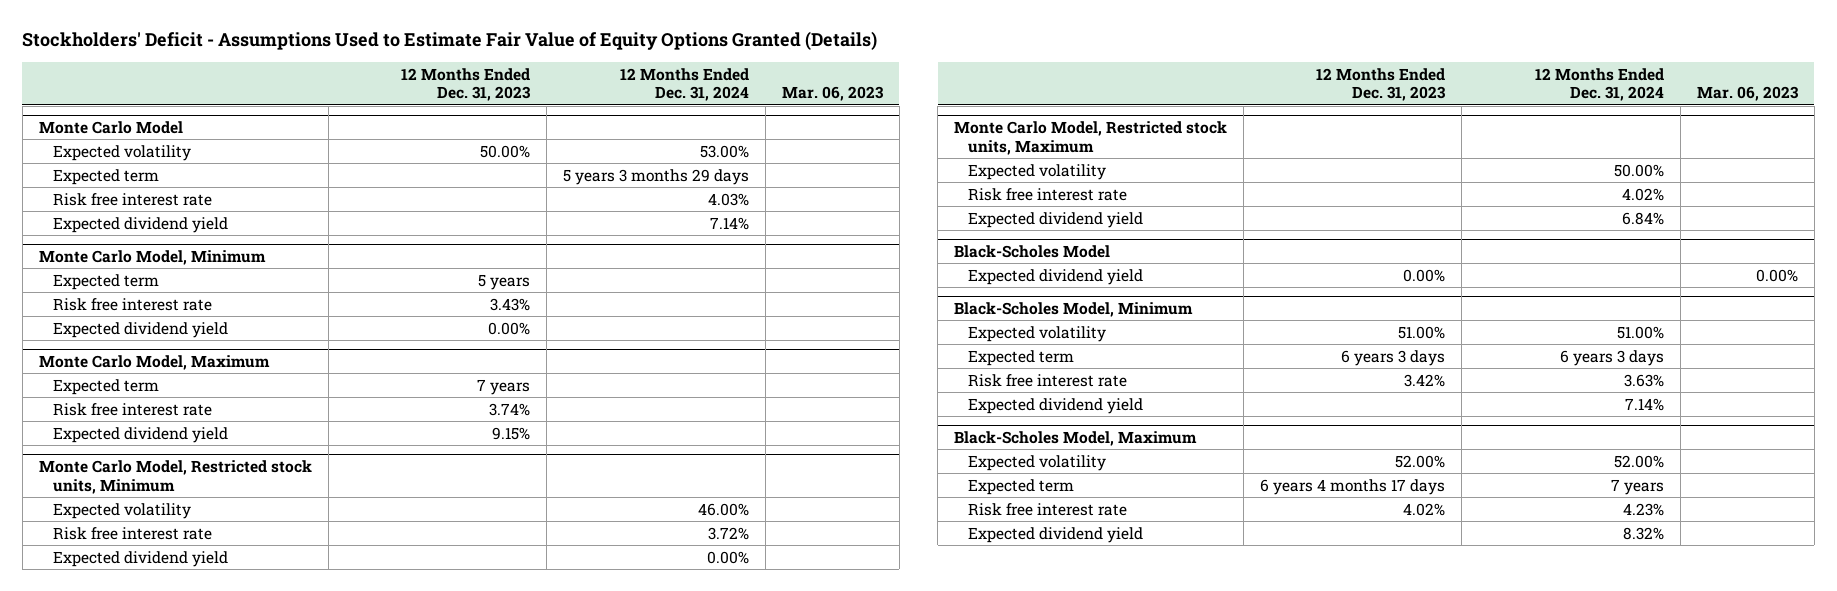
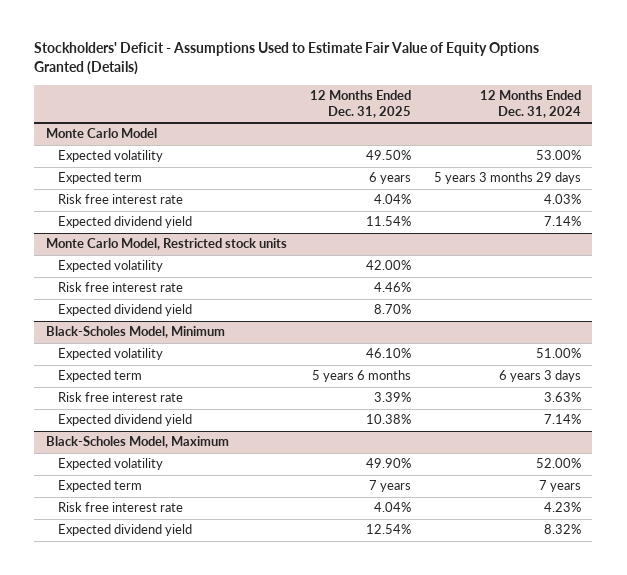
- | 12 Months Ended Dec. 31, 2023 | 12 Months Ended Dec. 31, 2024 | Mar. 06, 2023
+ | 12 Months Ended Dec. 31, 2025 | 12 Months Ended Dec. 31, 2024
- Monte Carlo Model, Minimum
- Expected term | 5 years | |
- Risk free interest rate | 3.43% | |
- Expected dividend yield | 0.00% | |
- Monte Carlo Model, Maximum
- Expected term | 7 years | |
+ Monte Carlo Model, Restricted stock units
+ Expected volatility | 42.00% |
- Monte Carlo Model, Restricted stock units, Minimum
- Expected volatility | | 46.00% |
- Risk free interest rate | | 3.72% |
- Expected dividend yield | | 0.00% |
- Monte Carlo Model, Restricted stock units, Maximum
- Expected volatility | | 50.00% |
- Risk free interest rate | | 4.02% |
- Expected dividend yield | | 6.84% |
- Black-Scholes Model
- Expected dividend yield | 0.00% | | 0.00%

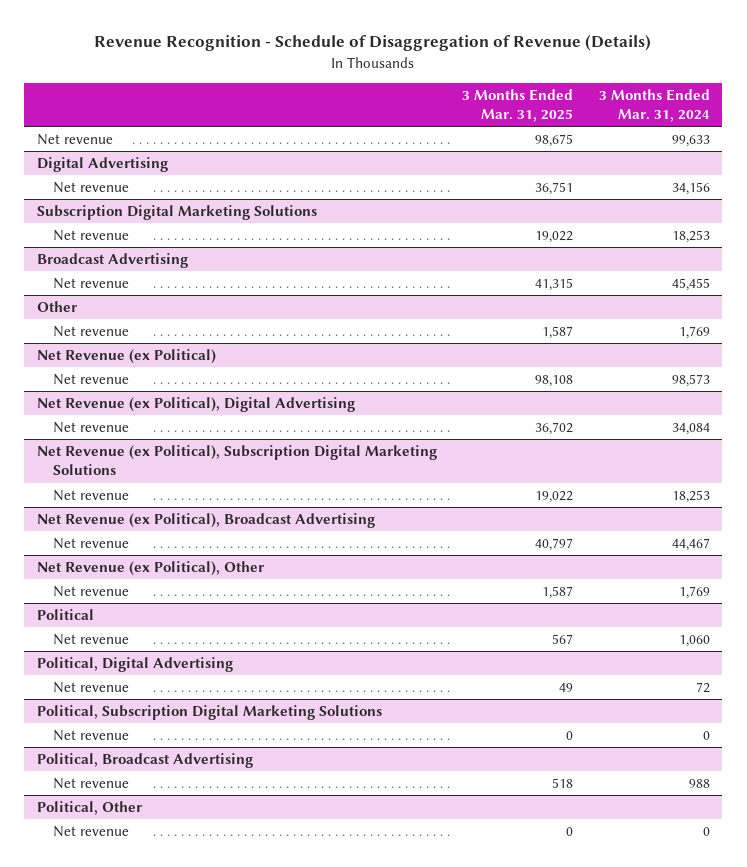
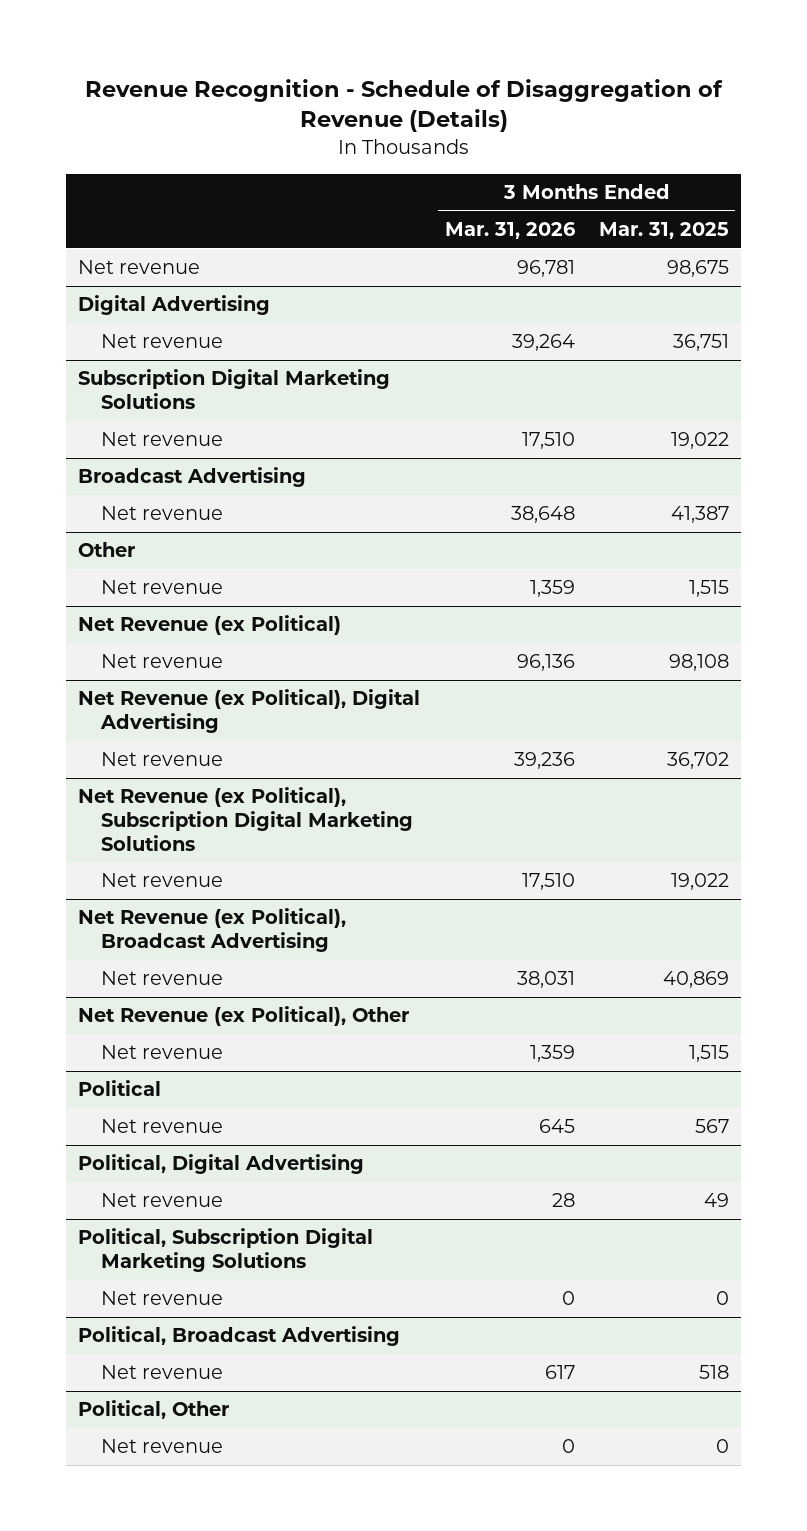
- | 3 Months Ended Mar. 31, 2025 | 3 Months Ended Mar. 31, 2024
+ | 3 Months Ended Mar. 31, 2026 | 3 Months Ended Mar. 31, 2025
@ Broadcast Advertising
- Net revenue | 41,315 | 45,455
+ Net revenue | 38,648 | 41,387
@ Other
- Net revenue | 1,587 | 1,769
+ Net revenue | 1,359 | 1,515
@ Net Revenue (ex Political), Broadcast Advertising
- Net revenue | 40,797 | 44,467
+ Net revenue | 38,031 | 40,869
@ Net Revenue (ex Political), Other
- Net revenue | 1,587 | 1,769
+ Net revenue | 1,359 | 1,515

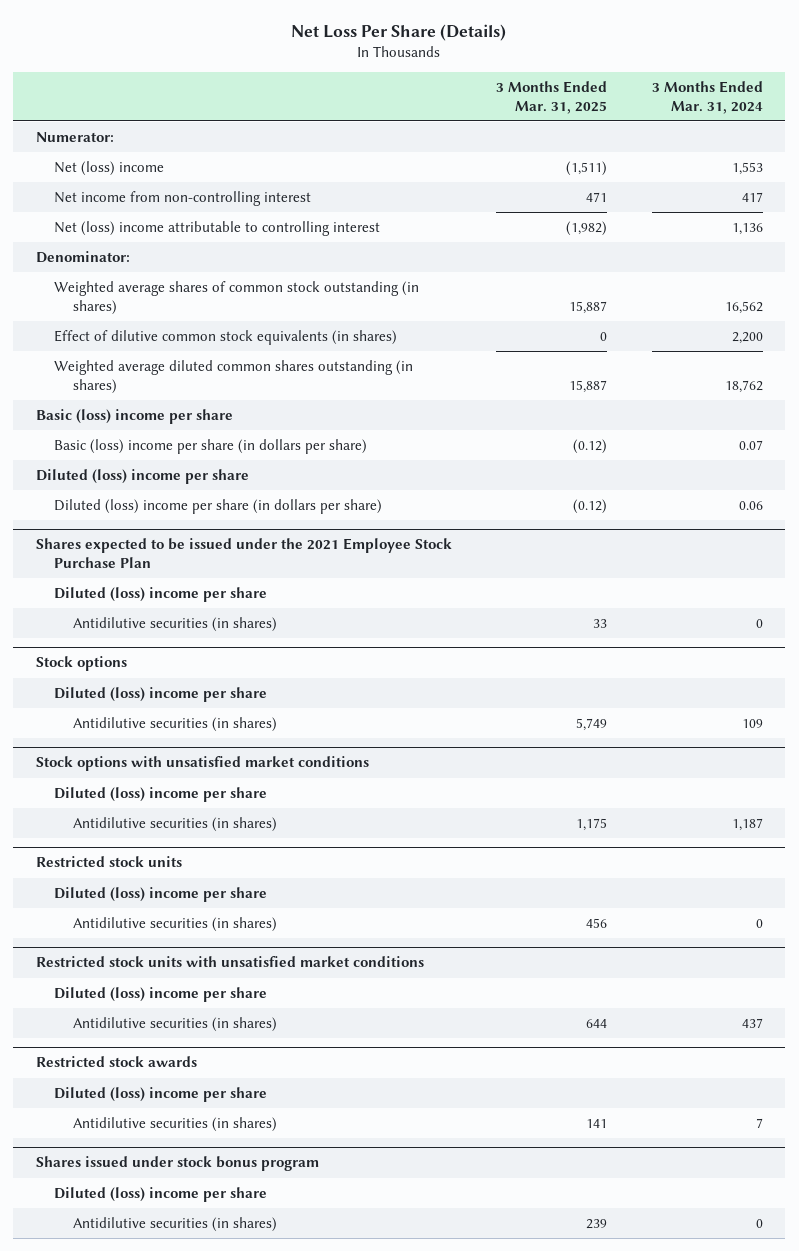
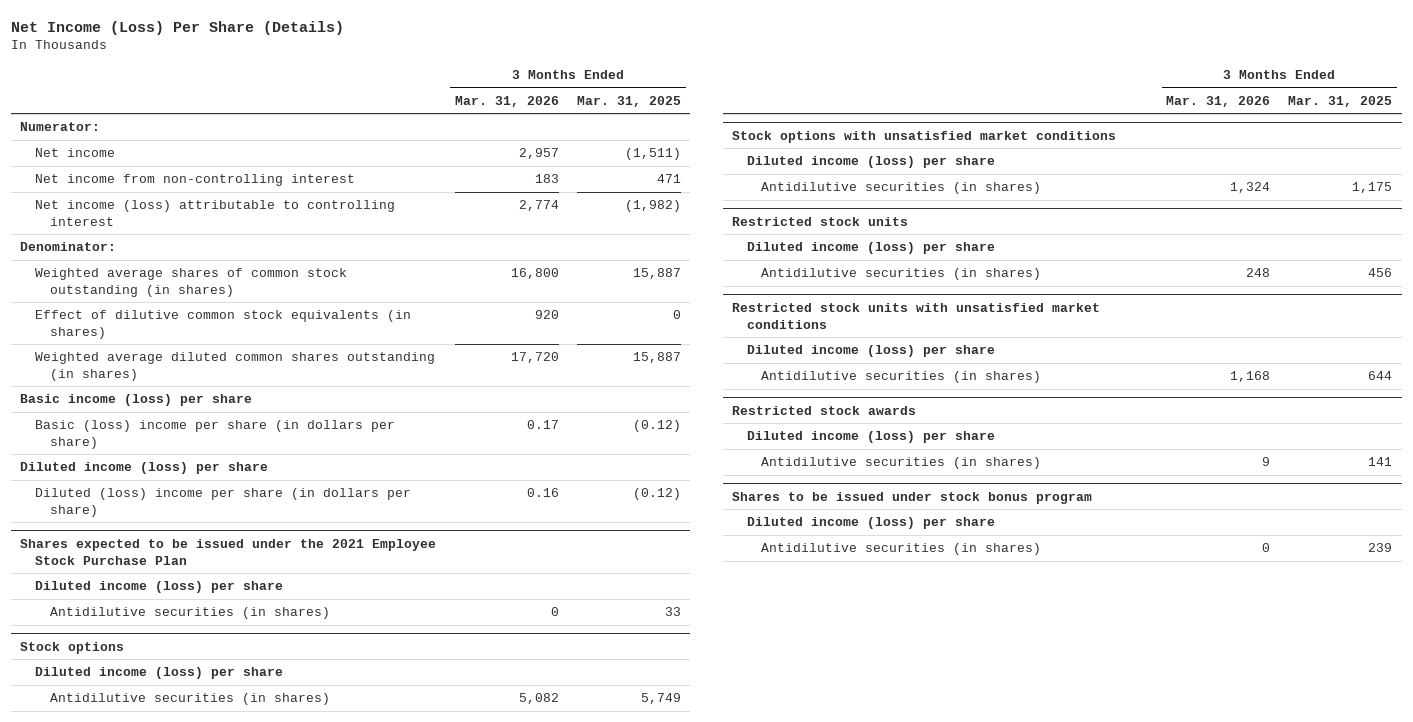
- Net Loss Per Share (Details)
+ Net Income (Loss) Per Share (Details)
- | 3 Months Ended Mar. 31, 2025 | 3 Months Ended Mar. 31, 2024
+ | 3 Months Ended Mar. 31, 2026 | 3 Months Ended Mar. 31, 2025
- Net (loss) income | (1,511) | 1,553
+ Net income | 2,957 | (1,511)
- Net (loss) income attributable to controlling interest | (1,982) | 1,136
+ Net income (loss) attributable to controlling interest | 2,774 | (1,982)
- Basic (loss) income per share
+ Basic income (loss) per share
- Diluted (loss) income per share
+ Diluted income (loss) per share
@ Shares expected to be issued under the 2021 Employee Stock Purchase Plan
- Diluted (loss) income per share
+ Diluted income (loss) per share
@ Stock options
- Diluted (loss) income per share
+ Diluted income (loss) per share
@ Stock options with unsatisfied market conditions
- Diluted (loss) income per share
+ Diluted income (loss) per share
@ Restricted stock units
- Diluted (loss) income per share
+ Diluted income (loss) per share
@ Restricted stock units with unsatisfied market conditions
- Diluted (loss) income per share
+ Diluted income (loss) per share
@ Restricted stock awards
- Diluted (loss) income per share
+ Diluted income (loss) per share
- Shares issued under stock bonus program
- Diluted (loss) income per share
+ Shares to be issued under stock bonus program
+ Diluted income (loss) per share

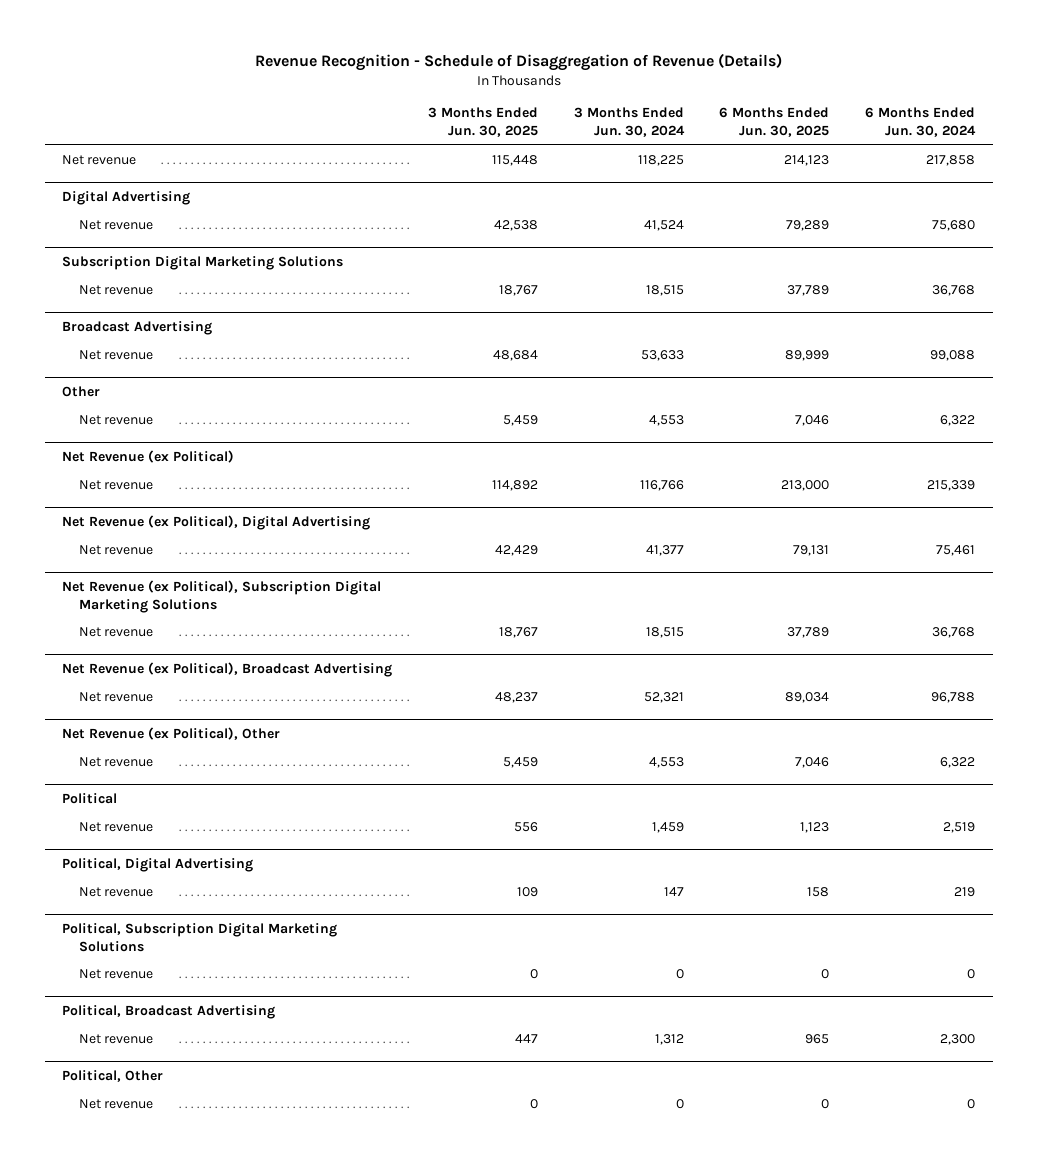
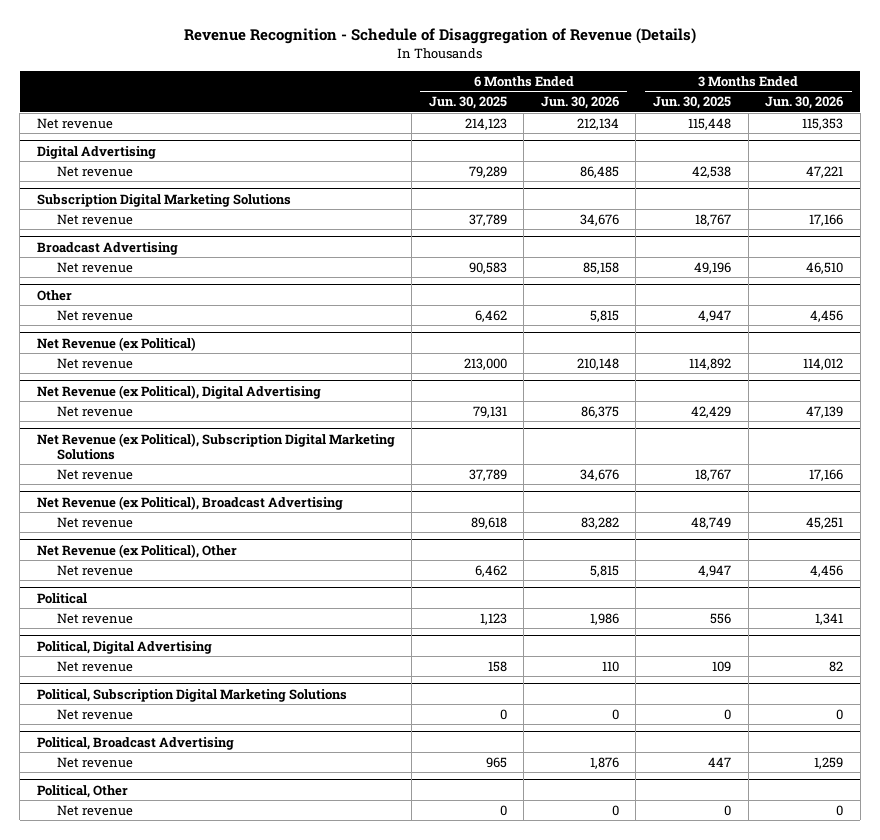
- | 3 Months Ended Jun. 30, 2025 | 3 Months Ended Jun. 30, 2024 | 6 Months Ended Jun. 30, 2025 | 6 Months Ended Jun. 30, 2024
+ | 6 Months Ended Jun. 30, 2025 | 6 Months Ended Jun. 30, 2026 | 3 Months Ended Jun. 30, 2025 | 3 Months Ended Jun. 30, 2026
@ Broadcast Advertising
- Net revenue | 48,684 | 53,633 | 89,999 | 99,088
+ Net revenue | 90,583 | 85,158 | 49,196 | 46,510
@ Other
- Net revenue | 5,459 | 4,553 | 7,046 | 6,322
+ Net revenue | 6,462 | 5,815 | 4,947 | 4,456
@ Net Revenue (ex Political), Broadcast Advertising
- Net revenue | 48,237 | 52,321 | 89,034 | 96,788
+ Net revenue | 89,618 | 83,282 | 48,749 | 45,251
@ Net Revenue (ex Political), Other
- Net revenue | 5,459 | 4,553 | 7,046 | 6,322
+ Net revenue | 6,462 | 5,815 | 4,947 | 4,456

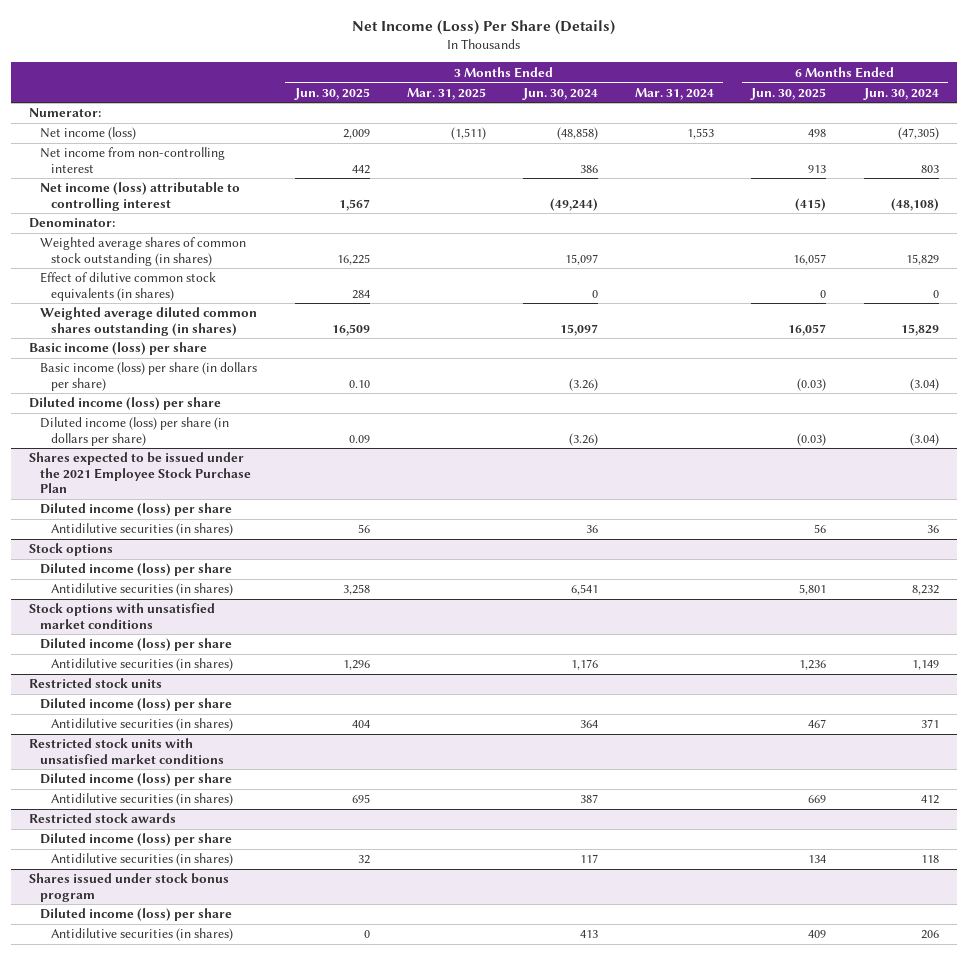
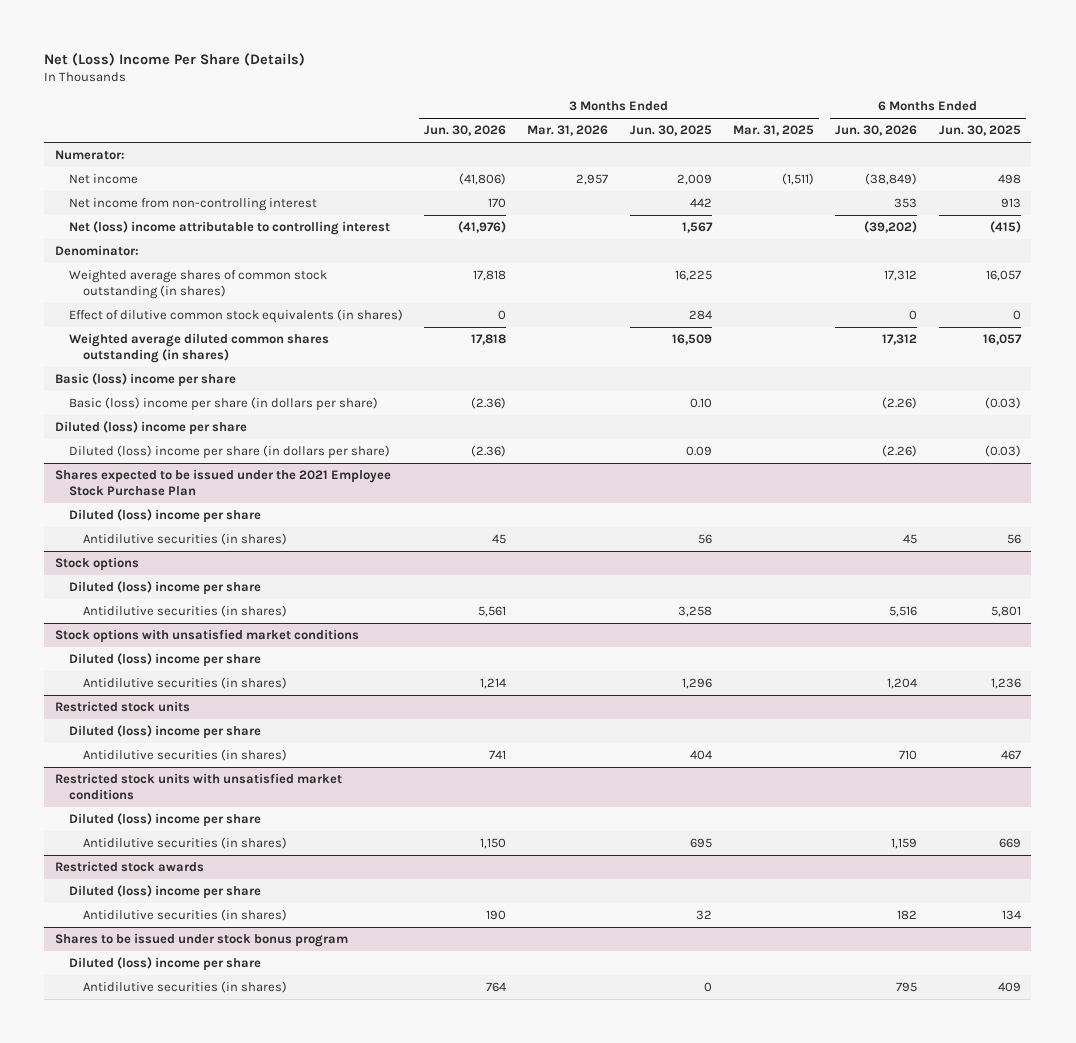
- Net Income (Loss) Per Share (Details)
+ Net (Loss) Income Per Share (Details)
- | 3 Months Ended Jun. 30, 2025 | 3 Months Ended Mar. 31, 2025 | 3 Months Ended Jun. 30, 2024 | 3 Months Ended Mar. 31, 2024 | 6 Months Ended Jun. 30, 2025 | 6 Months Ended Jun. 30, 2024
+ | 3 Months Ended Jun. 30, 2026 | 3 Months Ended Mar. 31, 2026 | 3 Months Ended Jun. 30, 2025 | 3 Months Ended Mar. 31, 2025 | 6 Months Ended Jun. 30, 2026 | 6 Months Ended Jun. 30, 2025
- Net income (loss) | 2,009 | (1,511) | (48,858) | 1,553 | 498 | (47,305)
+ Net income | (41,806) | 2,957 | 2,009 | (1,511) | (38,849) | 498
- Net income (loss) attributable to controlling interest | 1,567 | | (49,244) | | (415) | (48,108)
+ Net (loss) income attributable to controlling interest | (41,976) | | 1,567 | | (39,202) | (415)
- Basic income (loss) per share
- Basic income (loss) per share (in dollars per share) | 0.10 | | (3.26) | | (0.03) | (3.04)
- Diluted income (loss) per share
- Diluted income (loss) per share (in dollars per share) | 0.09 | | (3.26) | | (0.03) | (3.04)
+ Basic (loss) income per share
+ Basic (loss) income per share (in dollars per share) | (2.36) | | 0.10 | | (2.26) | (0.03)
+ Diluted (loss) income per share
+ Diluted (loss) income per share (in dollars per share) | (2.36) | | 0.09 | | (2.26) | (0.03)
@ Shares expected to be issued under the 2021 Employee Stock Purchase Plan
- Diluted income (loss) per share
+ Diluted (loss) income per share
@ Stock options
- Diluted income (loss) per share
+ Diluted (loss) income per share
@ Stock options with unsatisfied market conditions
- Diluted income (loss) per share
+ Diluted (loss) income per share
@ Restricted stock units
- Diluted income (loss) per share
+ Diluted (loss) income per share
@ Restricted stock units with unsatisfied market conditions
- Diluted income (loss) per share
+ Diluted (loss) income per share
@ Restricted stock awards
- Diluted income (loss) per share
+ Diluted (loss) income per share
- Shares issued under stock bonus program
- Diluted income (loss) per share
+ Shares to be issued under stock bonus program
+ Diluted (loss) income per share

